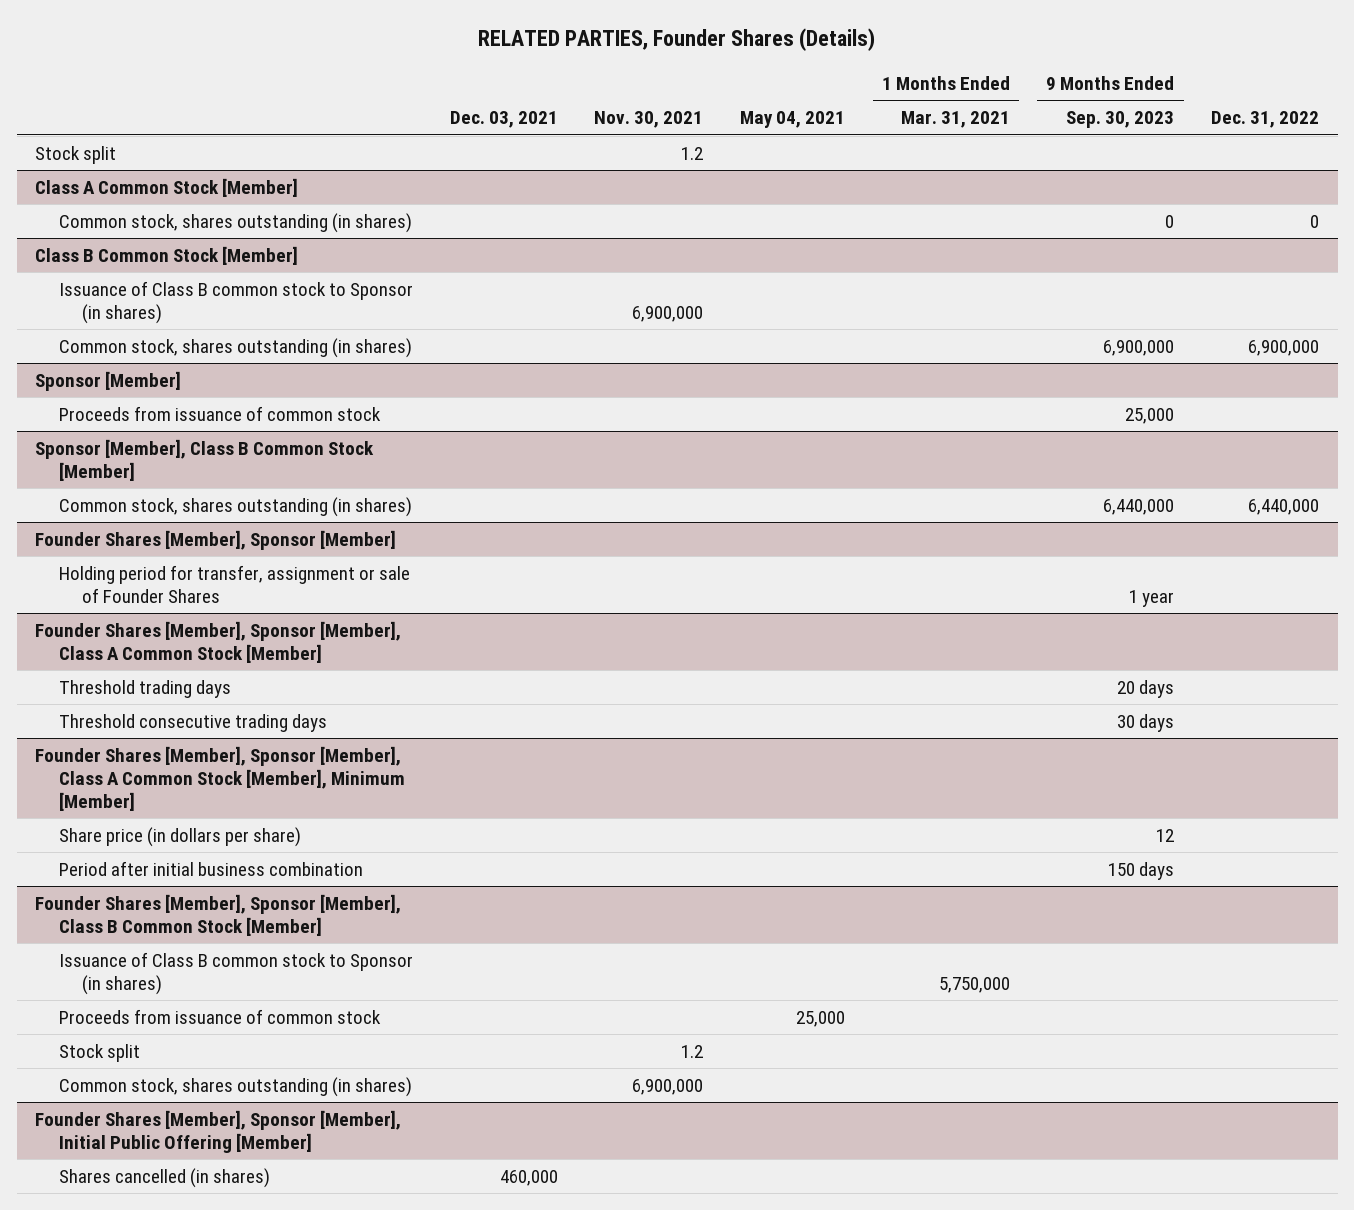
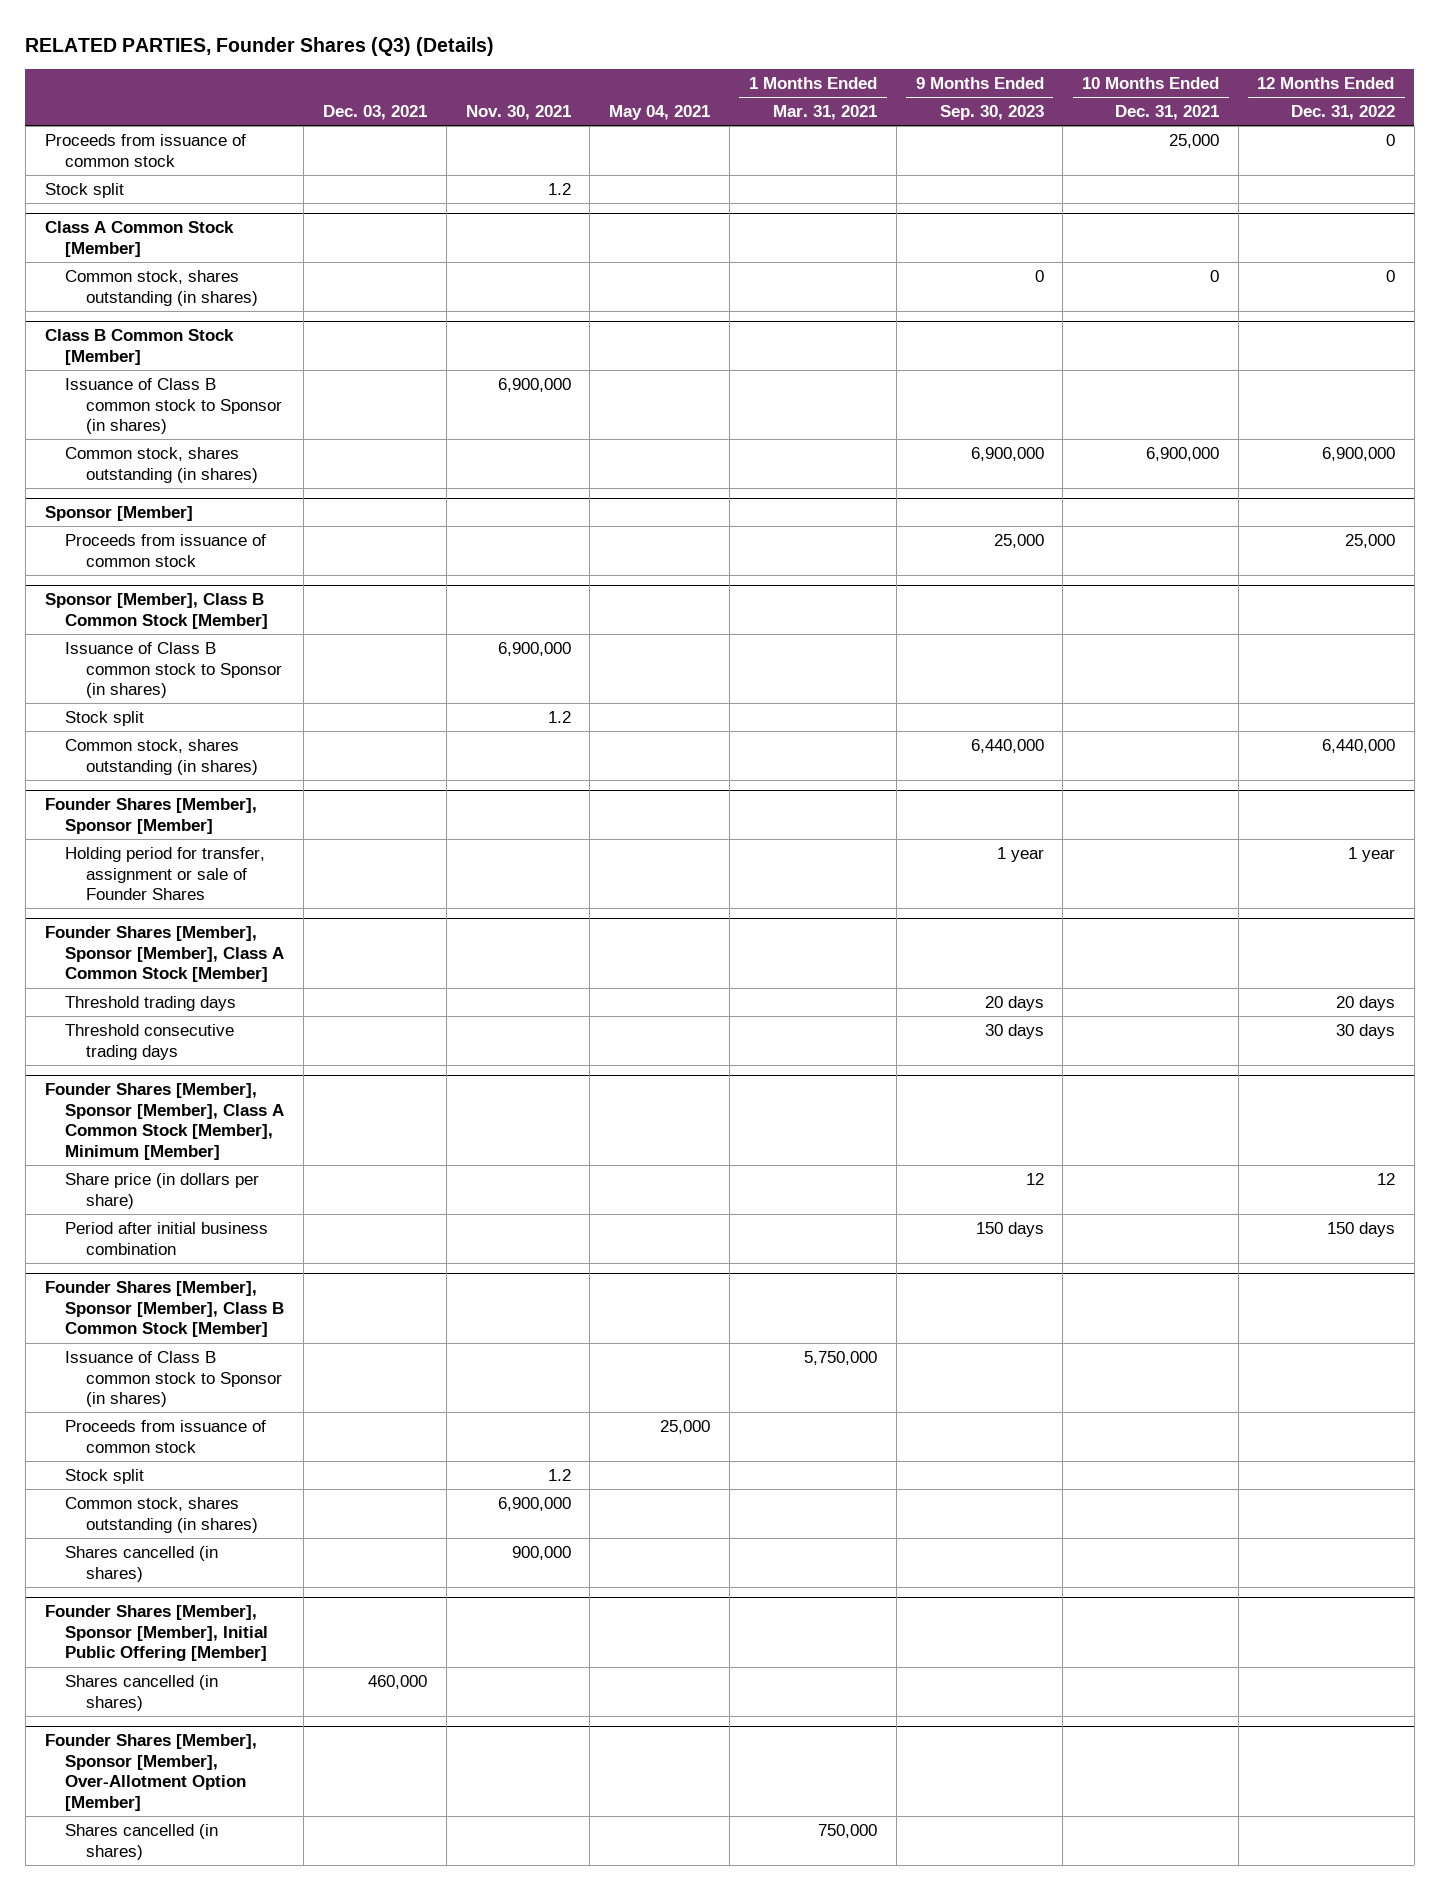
- RELATED PARTIES, Founder Shares (Details)
+ RELATED PARTIES, Founder Shares (Q3) (Details)
- | Dec. 03, 2021 | Nov. 30, 2021 | May 04, 2021 | 1 Months Ended Mar. 31, 2021 | 9 Months Ended Sep. 30, 2023 | Dec. 31, 2022
+ | Dec. 03, 2021 | Nov. 30, 2021 | May 04, 2021 | 1 Months Ended Mar. 31, 2021 | 9 Months Ended Sep. 30, 2023 | 10 Months Ended Dec. 31, 2021 | 12 Months Ended Dec. 31, 2022
+ Proceeds from issuance of common stock | | | | | | 25,000 | 0
@ Sponsor [Member], Class B Common Stock [Member]
+ Issuance of Class B common stock to Sponsor (in shares) | | 6,900,000 | | | | |
+ Stock split | | 1.2 | | | | |
@ Founder Shares [Member], Sponsor [Member], Class B Common Stock [Member]
+ Shares cancelled (in shares) | | 900,000 | | | | |
+ Founder Shares [Member], Sponsor [Member], Over-Allotment Option [Member]
+ Shares cancelled (in shares) | | | | 750,000 | | |

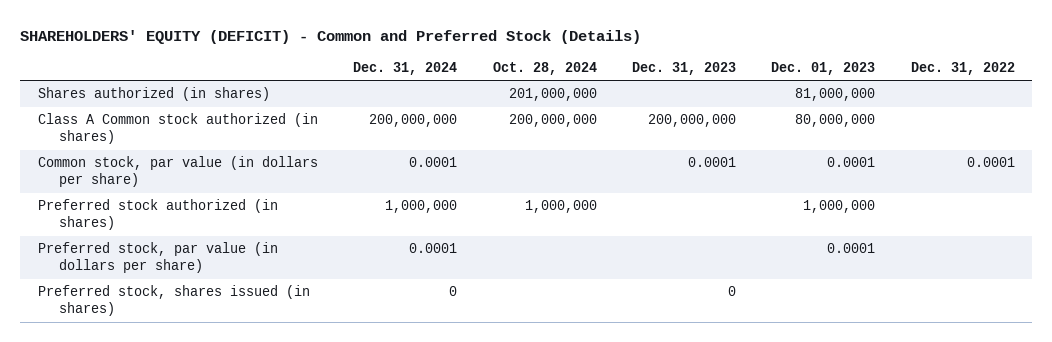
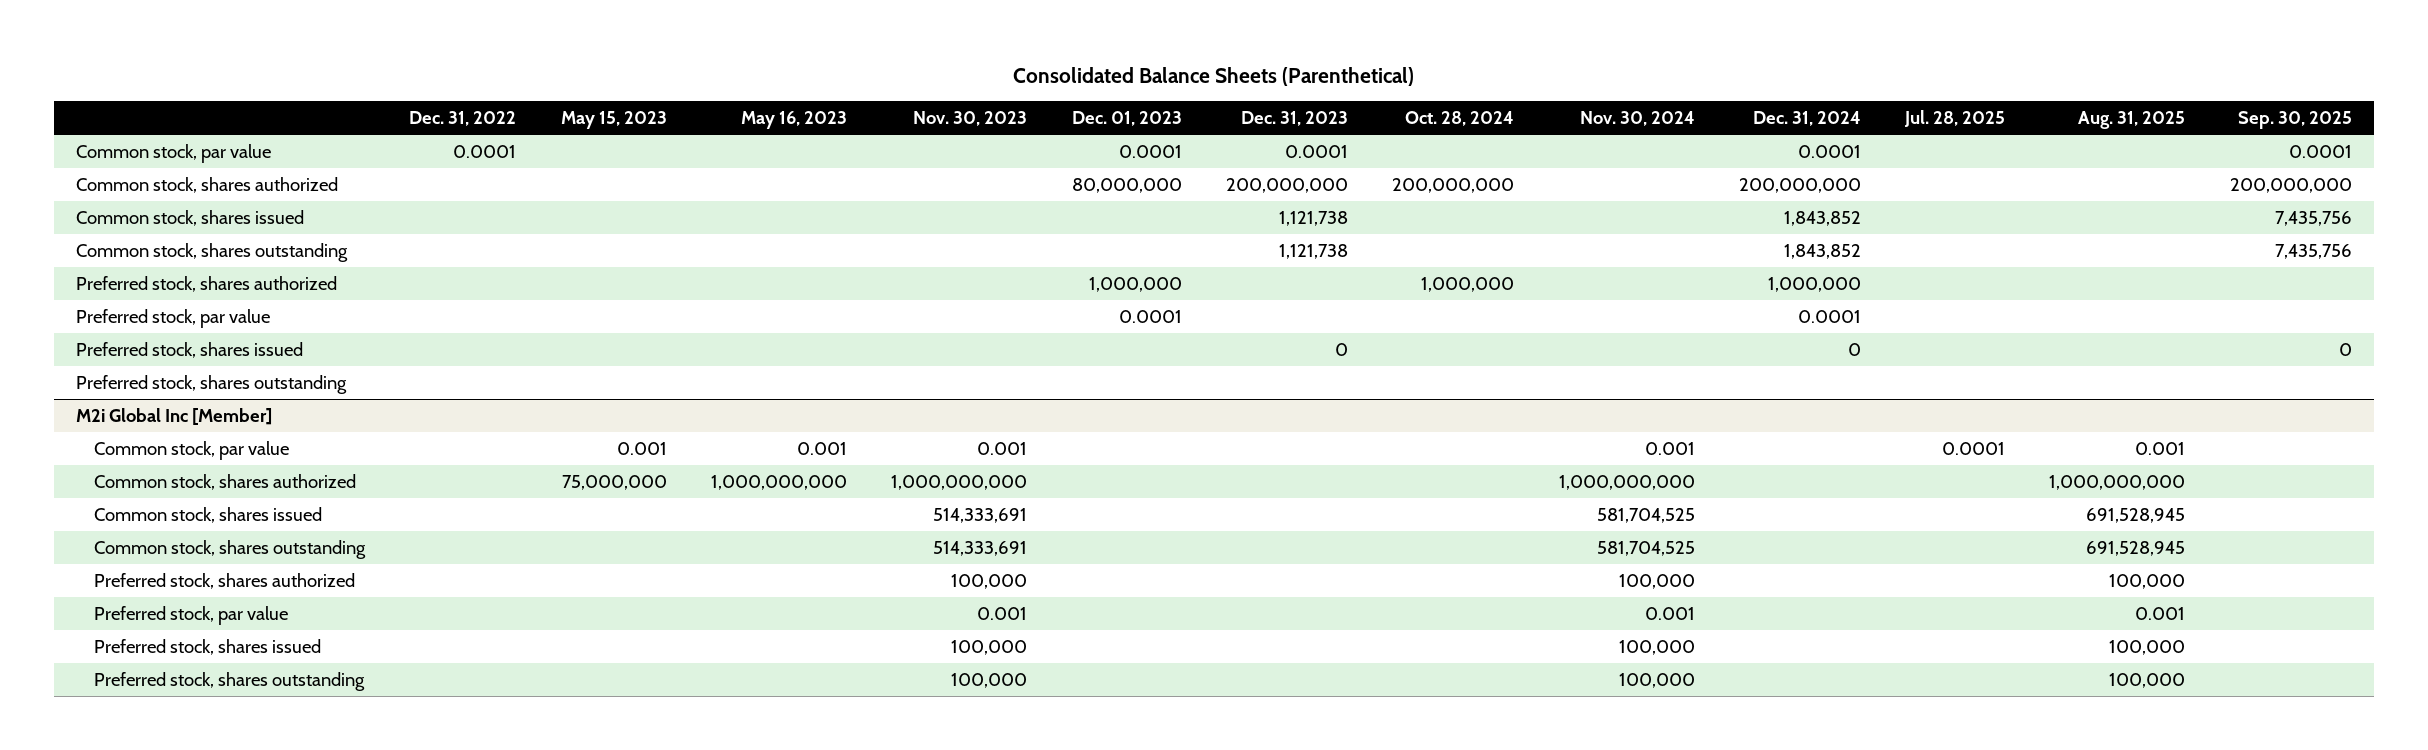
- SHAREHOLDERS' EQUITY (DEFICIT) - Common and Preferred Stock (Details)
+ Consolidated Balance Sheets (Parenthetical)
- | Dec. 31, 2024 | Oct. 28, 2024 | Dec. 31, 2023 | Dec. 01, 2023 | Dec. 31, 2022
+ | Dec. 31, 2022 | May 15, 2023 | May 16, 2023 | Nov. 30, 2023 | Dec. 01, 2023 | Dec. 31, 2023 | Oct. 28, 2024 | Nov. 30, 2024 | Dec. 31, 2024 | Jul. 28, 2025 | Aug. 31, 2025 | Sep. 30, 2025
- Shares authorized (in shares) | | 201,000,000 | | 81,000,000 |
- Class A Common stock authorized (in shares) | 200,000,000 | 200,000,000 | 200,000,000 | 80,000,000 |
- Common stock, par value (in dollars per share) | 0.0001 | | 0.0001 | 0.0001 | 0.0001
- Preferred stock authorized (in shares) | 1,000,000 | 1,000,000 | | 1,000,000 |
- Preferred stock, par value (in dollars per share) | 0.0001 | | | 0.0001 |
- Preferred stock, shares issued (in shares) | 0 | | 0 | |
+ Common stock, par value | 0.0001 | | | | 0.0001 | 0.0001 | | | 0.0001 | | | 0.0001
+ Common stock, shares authorized | | | | | 80,000,000 | 200,000,000 | 200,000,000 | | 200,000,000 | | | 200,000,000
+ Common stock, shares issued | | | | | | 1,121,738 | | | 1,843,852 | | | 7,435,756
+ Common stock, shares outstanding | | | | | | 1,121,738 | | | 1,843,852 | | | 7,435,756
+ Preferred stock, shares authorized | | | | | 1,000,000 | | 1,000,000 | | 1,000,000 | | |
+ Preferred stock, par value | | | | | 0.0001 | | | | 0.0001 | | |
+ Preferred stock, shares issued | | | | | | 0 | | | 0 | | | 0
+ Preferred stock, shares outstanding
+ M2i Global Inc [Member]
+ Common stock, par value | | 0.001 | 0.001 | 0.001 | | | | 0.001 | | 0.0001 | 0.001 |
+ Common stock, shares authorized | | 75,000,000 | 1,000,000,000 | 1,000,000,000 | | | | 1,000,000,000 | | | 1,000,000,000 |
+ Common stock, shares issued | | | | 514,333,691 | | | | 581,704,525 | | | 691,528,945 |
+ Common stock, shares outstanding | | | | 514,333,691 | | | | 581,704,525 | | | 691,528,945 |
+ Preferred stock, shares authorized | | | | 100,000 | | | | 100,000 | | | 100,000 |
+ Preferred stock, par value | | | | 0.001 | | | | 0.001 | | | 0.001 |
+ Preferred stock, shares issued | | | | 100,000 | | | | 100,000 | | | 100,000 |
+ Preferred stock, shares outstanding | | | | 100,000 | | | | 100,000 | | | 100,000 |

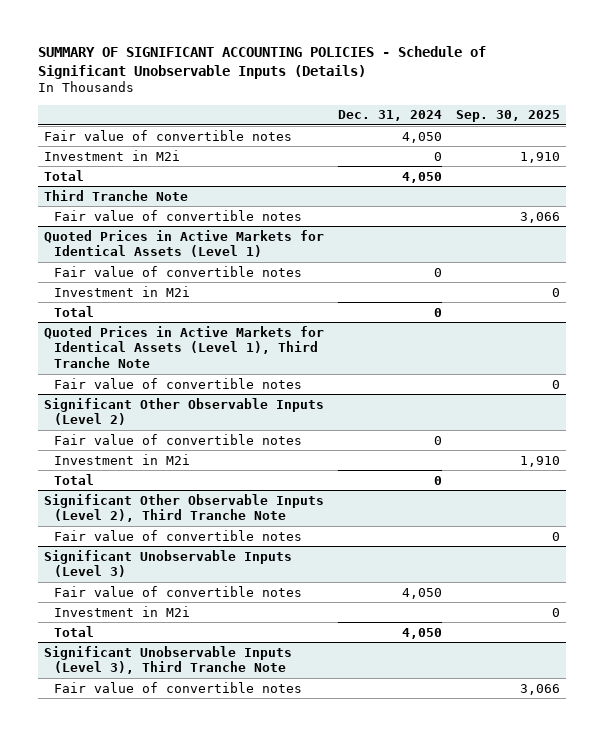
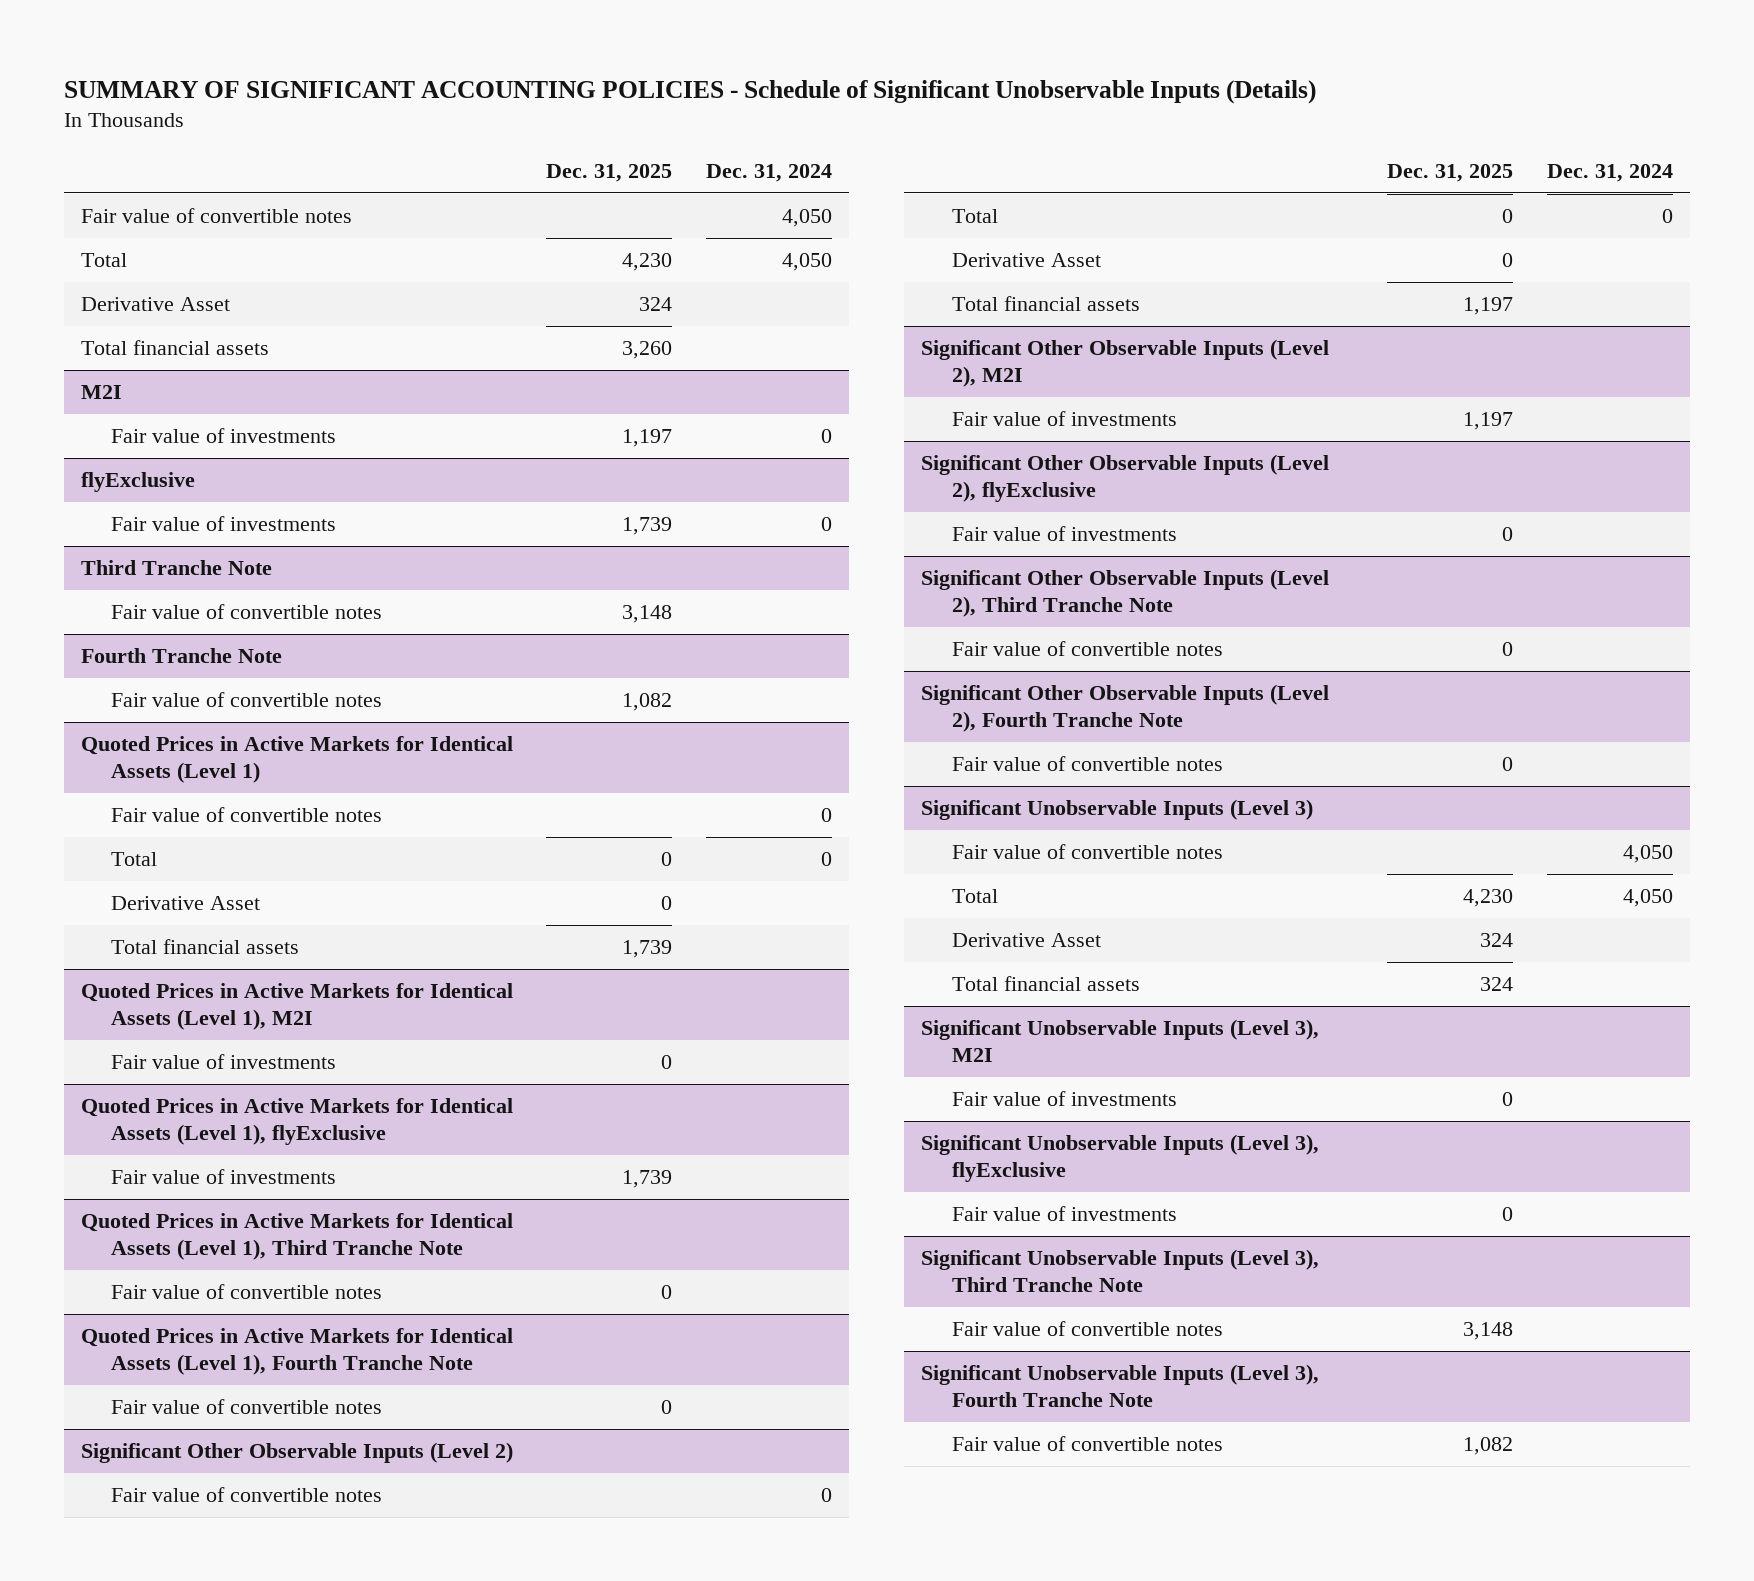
- | Dec. 31, 2024 | Sep. 30, 2025
+ | Dec. 31, 2025 | Dec. 31, 2024
- Investment in M2i | 0 | 1,910
+ Derivative Asset | 324 |
+ Total financial assets | 3,260 |
+ M2I
+ Fair value of investments | 1,197 | 0
+ flyExclusive
+ Fair value of investments | 1,739 | 0
+ Fourth Tranche Note
+ Fair value of convertible notes | 1,082 |
@ Quoted Prices in Active Markets for Identical Assets (Level 1)
- Investment in M2i | | 0
+ Derivative Asset | 0 |
+ Total financial assets | 1,739 |
+ Quoted Prices in Active Markets for Identical Assets (Level 1), M2I
+ Fair value of investments | 0 |
+ Quoted Prices in Active Markets for Identical Assets (Level 1), flyExclusive
+ Fair value of investments | 1,739 |
+ Quoted Prices in Active Markets for Identical Assets (Level 1), Fourth Tranche Note
+ Fair value of convertible notes | 0 |
@ Significant Other Observable Inputs (Level 2)
- Investment in M2i | | 1,910
+ Derivative Asset | 0 |
+ Total financial assets | 1,197 |
+ Significant Other Observable Inputs (Level 2), M2I
+ Fair value of investments | 1,197 |
+ Significant Other Observable Inputs (Level 2), flyExclusive
+ Fair value of investments | 0 |
+ Significant Other Observable Inputs (Level 2), Fourth Tranche Note
+ Fair value of convertible notes | 0 |
@ Significant Unobservable Inputs (Level 3)
- Investment in M2i | | 0
+ Derivative Asset | 324 |
+ Total financial assets | 324 |
+ Significant Unobservable Inputs (Level 3), M2I
+ Fair value of investments | 0 |
+ Significant Unobservable Inputs (Level 3), flyExclusive
+ Fair value of investments | 0 |
+ Significant Unobservable Inputs (Level 3), Fourth Tranche Note
+ Fair value of convertible notes | 1,082 |

